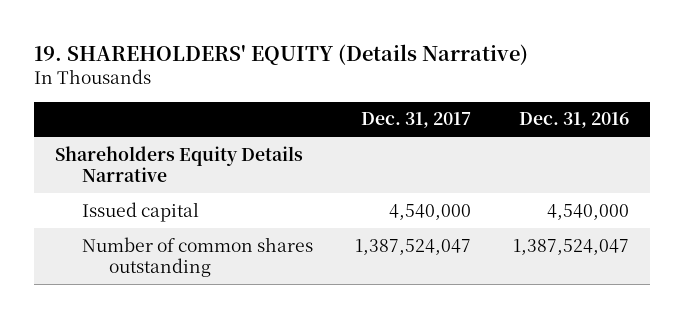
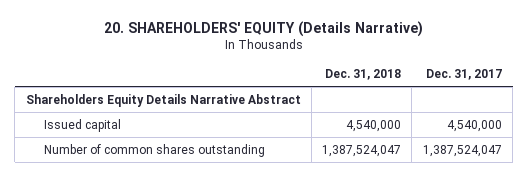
- 19. SHAREHOLDERS' EQUITY (Details Narrative)
+ 20. SHAREHOLDERS' EQUITY (Details Narrative)
- | Dec. 31, 2017 | Dec. 31, 2016
+ | Dec. 31, 2018 | Dec. 31, 2017
- Shareholders Equity Details Narrative
+ Shareholders Equity Details Narrative Abstract

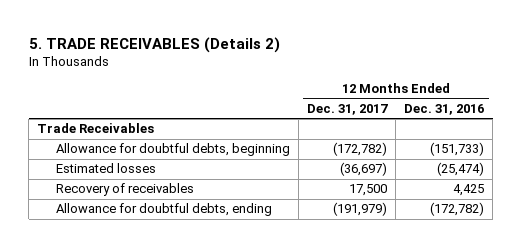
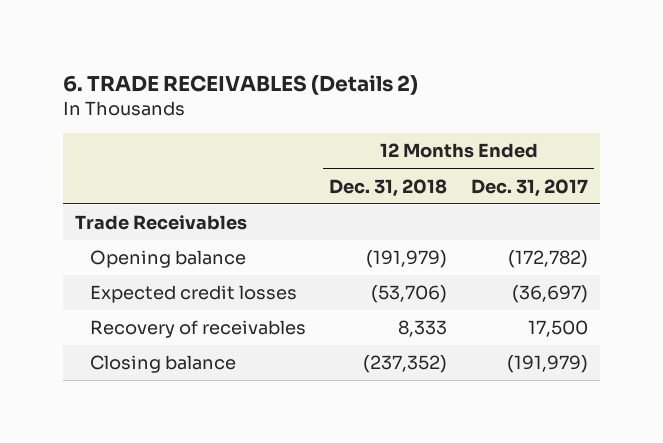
- 5. TRADE RECEIVABLES (Details 2)
+ 6. TRADE RECEIVABLES (Details 2)
- | 12 Months Ended Dec. 31, 2017 | 12 Months Ended Dec. 31, 2016
+ | 12 Months Ended Dec. 31, 2018 | 12 Months Ended Dec. 31, 2017
- Allowance for doubtful debts, beginning | (172,782) | (151,733)
- Estimated losses | (36,697) | (25,474)
+ Opening balance | (191,979) | (172,782)
+ Expected credit losses | (53,706) | (36,697)
- Allowance for doubtful debts, ending | (191,979) | (172,782)
+ Closing balance | (237,352) | (191,979)

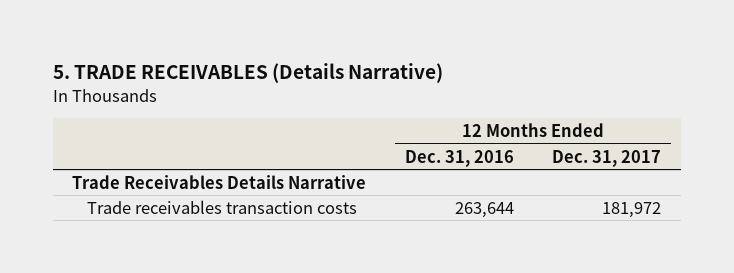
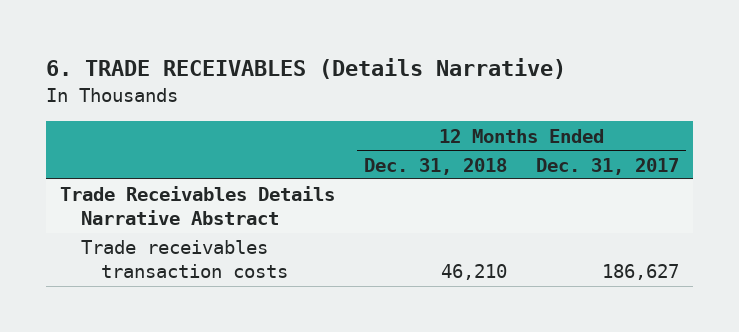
- 5. TRADE RECEIVABLES (Details Narrative)
+ 6. TRADE RECEIVABLES (Details Narrative)
- | 12 Months Ended Dec. 31, 2016 | 12 Months Ended Dec. 31, 2017
+ | 12 Months Ended Dec. 31, 2018 | 12 Months Ended Dec. 31, 2017
- Trade Receivables Details Narrative
- Trade receivables transaction costs | 263,644 | 181,972
+ Trade Receivables Details Narrative Abstract
+ Trade receivables transaction costs | 46,210 | 186,627

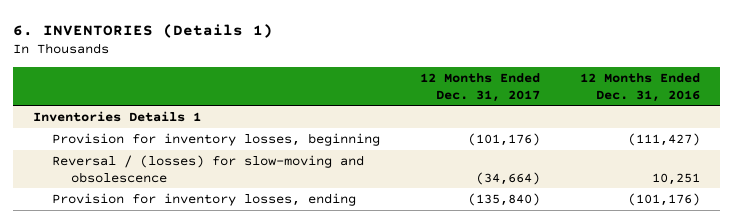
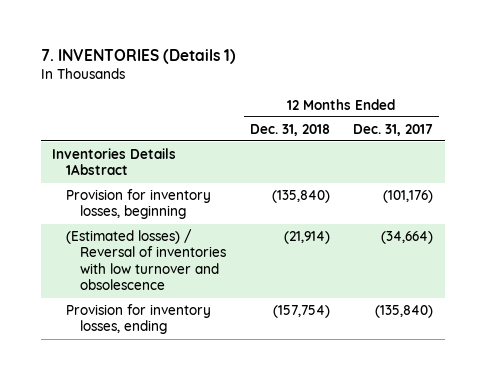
- 6. INVENTORIES (Details 1)
+ 7. INVENTORIES (Details 1)
- | 12 Months Ended Dec. 31, 2017 | 12 Months Ended Dec. 31, 2016
+ | 12 Months Ended Dec. 31, 2018 | 12 Months Ended Dec. 31, 2017
- Inventories Details 1
+ Inventories Details 1Abstract
- Reversal / (losses) for slow-moving and obsolescence | (34,664) | 10,251
+ (Estimated losses) / Reversal of inventories with low turnover and obsolescence | (21,914) | (34,664)

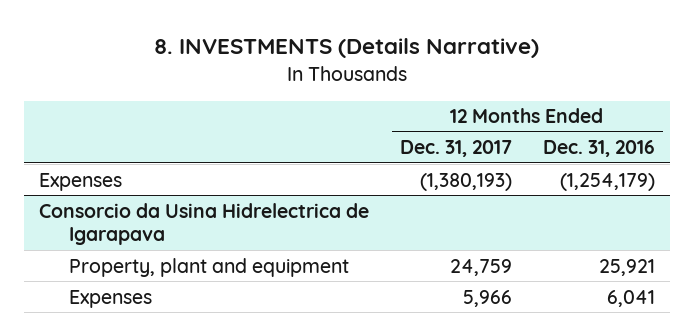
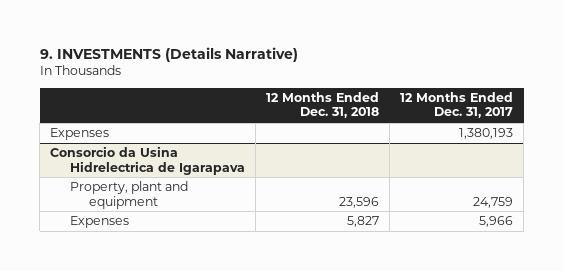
- 8. INVESTMENTS (Details Narrative)
+ 9. INVESTMENTS (Details Narrative)
- | 12 Months Ended Dec. 31, 2017 | 12 Months Ended Dec. 31, 2016
+ | 12 Months Ended Dec. 31, 2018 | 12 Months Ended Dec. 31, 2017
- Expenses | (1,380,193) | (1,254,179)
+ Expenses | | 1,380,193

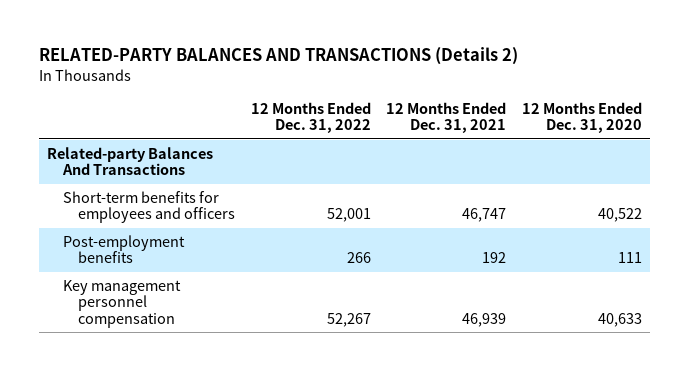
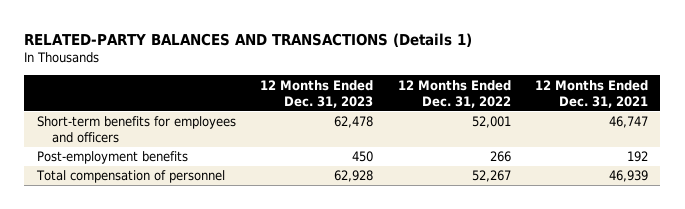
- RELATED-PARTY BALANCES AND TRANSACTIONS (Details 2)
+ RELATED-PARTY BALANCES AND TRANSACTIONS (Details 1)
- | 12 Months Ended Dec. 31, 2022 | 12 Months Ended Dec. 31, 2021 | 12 Months Ended Dec. 31, 2020
+ | 12 Months Ended Dec. 31, 2023 | 12 Months Ended Dec. 31, 2022 | 12 Months Ended Dec. 31, 2021
- Related-party Balances And Transactions
- Key management personnel compensation | 52,267 | 46,939 | 40,633
+ Total compensation of personnel | 62,928 | 52,267 | 46,939

